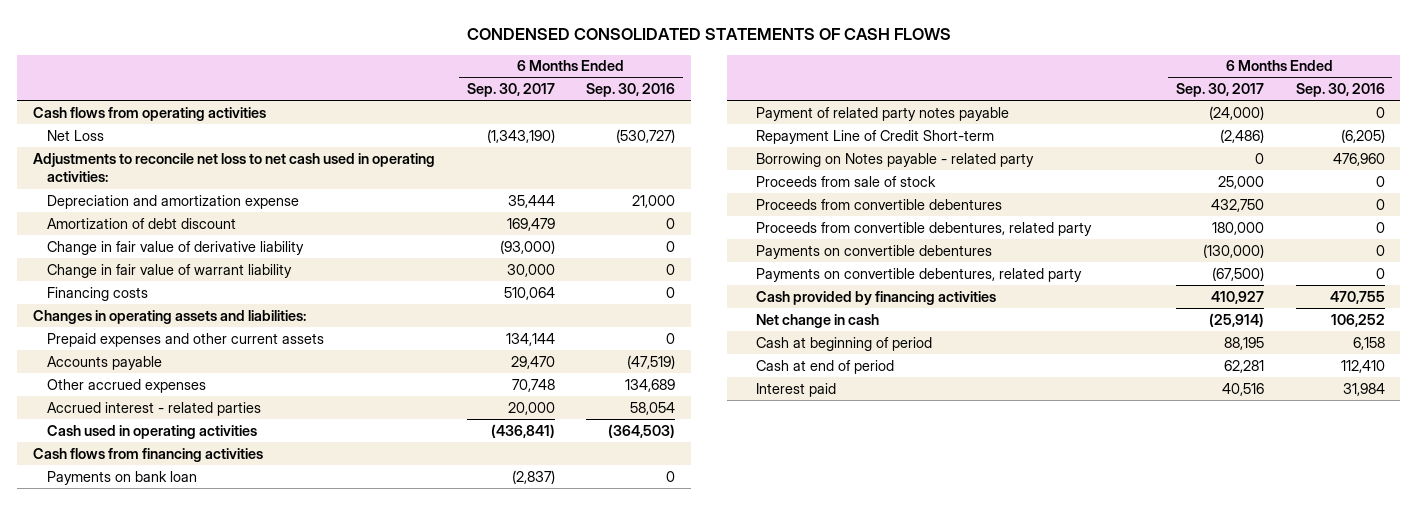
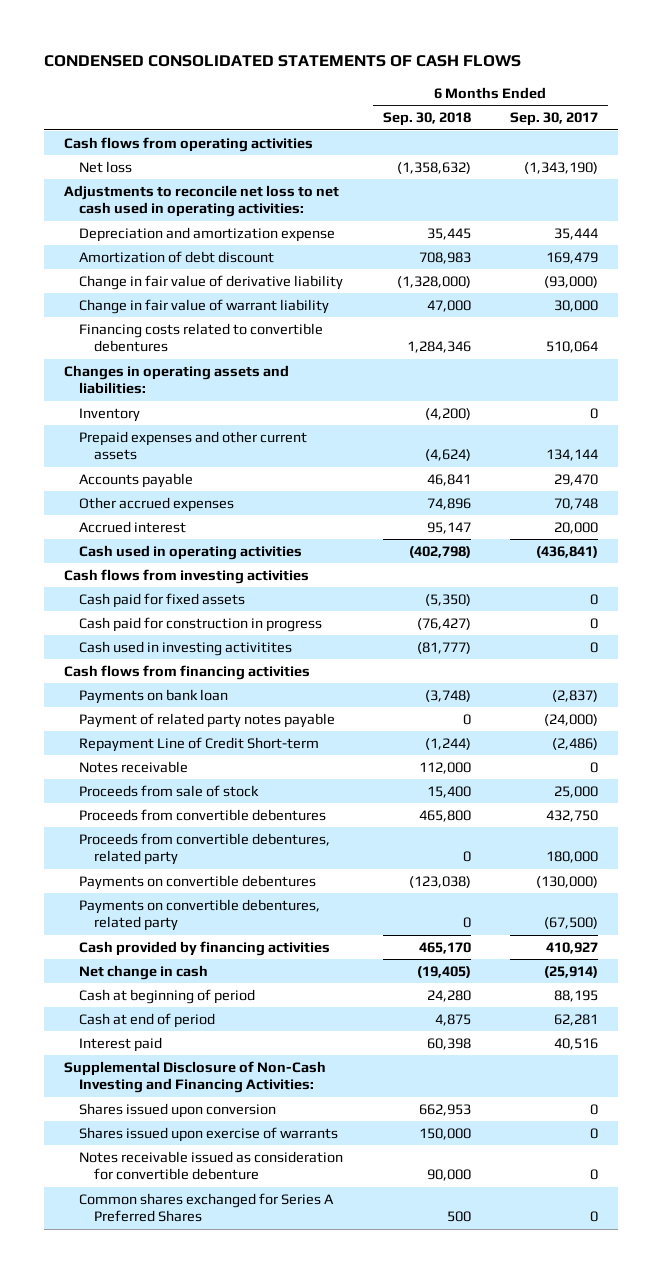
- | 6 Months Ended Sep. 30, 2017 | 6 Months Ended Sep. 30, 2016
+ | 6 Months Ended Sep. 30, 2018 | 6 Months Ended Sep. 30, 2017
- Net Loss | (1,343,190) | (530,727)
+ Net loss | (1,358,632) | (1,343,190)
- Financing costs | 510,064 | 0
+ Financing costs related to convertible debentures | 1,284,346 | 510,064
+ Inventory | (4,200) | 0
- Accrued interest - related parties | 20,000 | 58,054
+ Accrued interest | 95,147 | 20,000
+ Cash flows from investing activities
+ Cash paid for fixed assets | (5,350) | 0
+ Cash paid for construction in progress | (76,427) | 0
+ Cash used in investing activitites | (81,777) | 0
- Borrowing on Notes payable - related party | 0 | 476,960
+ Notes receivable | 112,000 | 0
+ Supplemental Disclosure of Non-Cash Investing and Financing Activities:
+ Shares issued upon conversion | 662,953 | 0
+ Shares issued upon exercise of warrants | 150,000 | 0
+ Notes receivable issued as consideration for convertible debenture | 90,000 | 0
+ Common shares exchanged for Series A Preferred Shares | 500 | 0

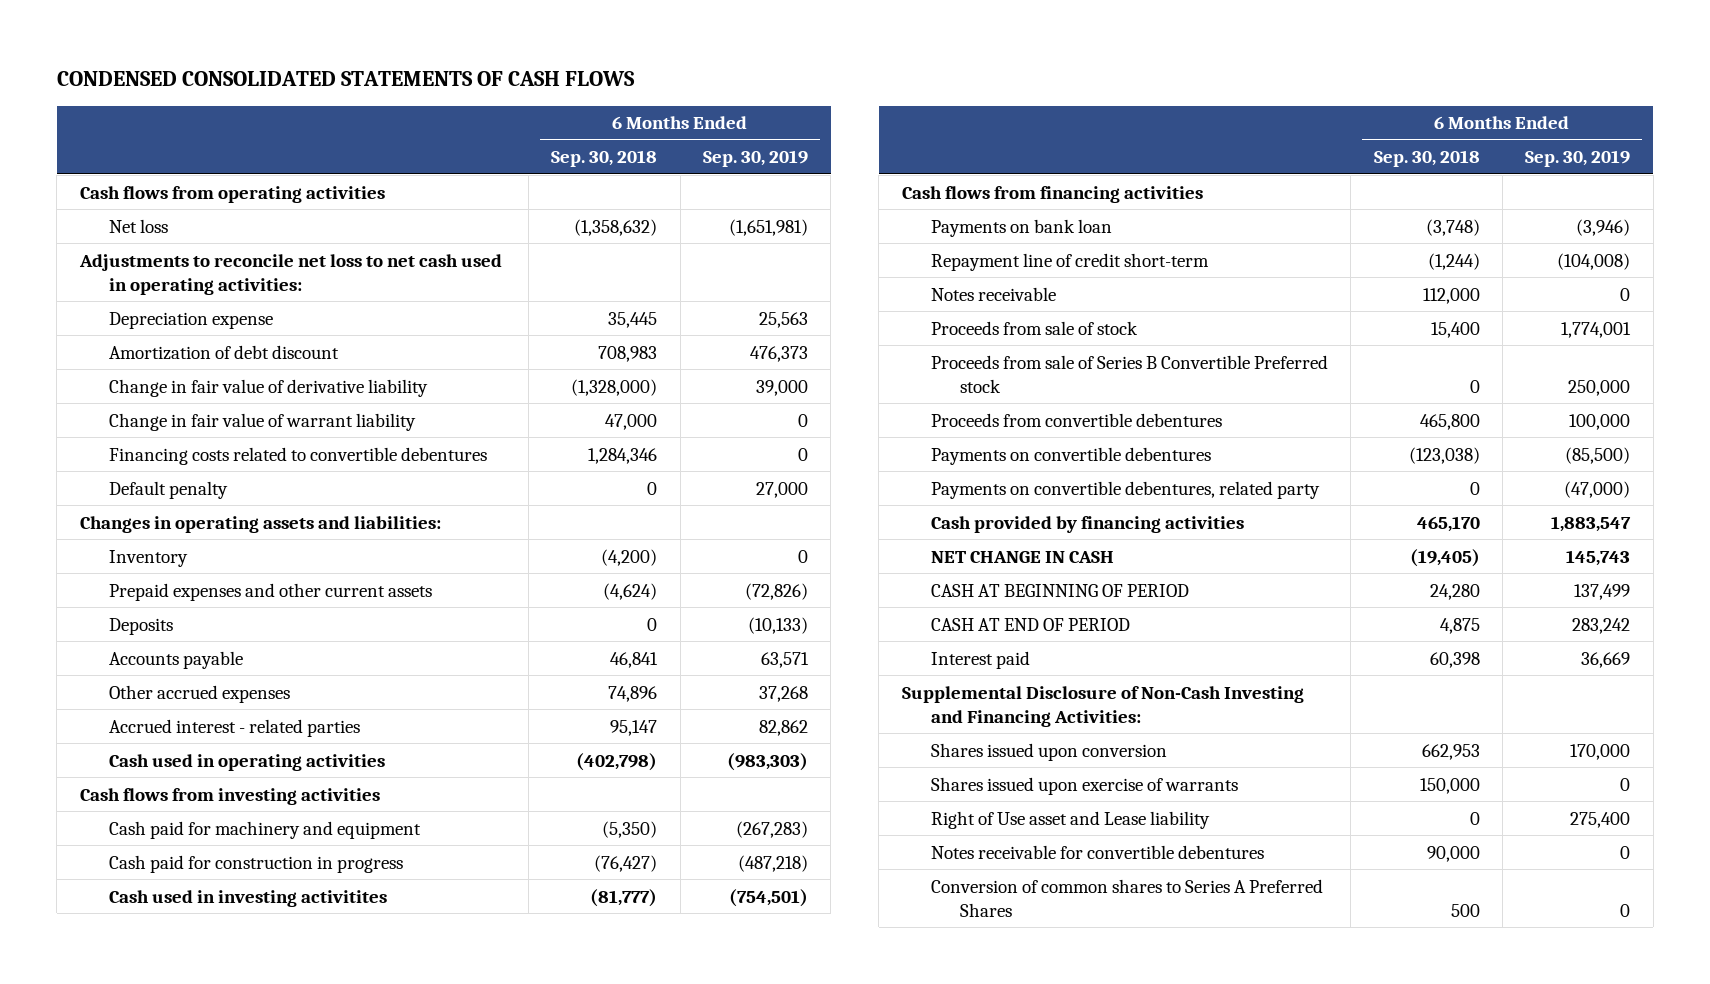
- | 6 Months Ended Sep. 30, 2018 | 6 Months Ended Sep. 30, 2017
+ | 6 Months Ended Sep. 30, 2018 | 6 Months Ended Sep. 30, 2019
- Depreciation and amortization expense | 35,445 | 35,444
+ Depreciation expense | 35,445 | 25,563
+ Default penalty | 0 | 27,000
+ Deposits | 0 | (10,133)
- Accrued interest | 95,147 | 20,000
+ Accrued interest - related parties | 95,147 | 82,862
- Cash paid for fixed assets | (5,350) | 0
+ Cash paid for machinery and equipment | (5,350) | (267,283)
- Payment of related party notes payable | 0 | (24,000)
- Repayment Line of Credit Short-term | (1,244) | (2,486)
+ Repayment line of credit short-term | (1,244) | (104,008)
+ Proceeds from sale of Series B Convertible Preferred stock | 0 | 250,000
- Proceeds from convertible debentures, related party | 0 | 180,000
- Net change in cash | (19,405) | (25,914)
- Cash at beginning of period | 24,280 | 88,195
- Cash at end of period | 4,875 | 62,281
+ NET CHANGE IN CASH | (19,405) | 145,743
+ CASH AT BEGINNING OF PERIOD | 24,280 | 137,499
+ CASH AT END OF PERIOD | 4,875 | 283,242
- Notes receivable issued as consideration for convertible debenture | 90,000 | 0
- Common shares exchanged for Series A Preferred Shares | 500 | 0
+ Right of Use asset and Lease liability | 0 | 275,400
+ Notes receivable for convertible debentures | 90,000 | 0
+ Conversion of common shares to Series A Preferred Shares | 500 | 0

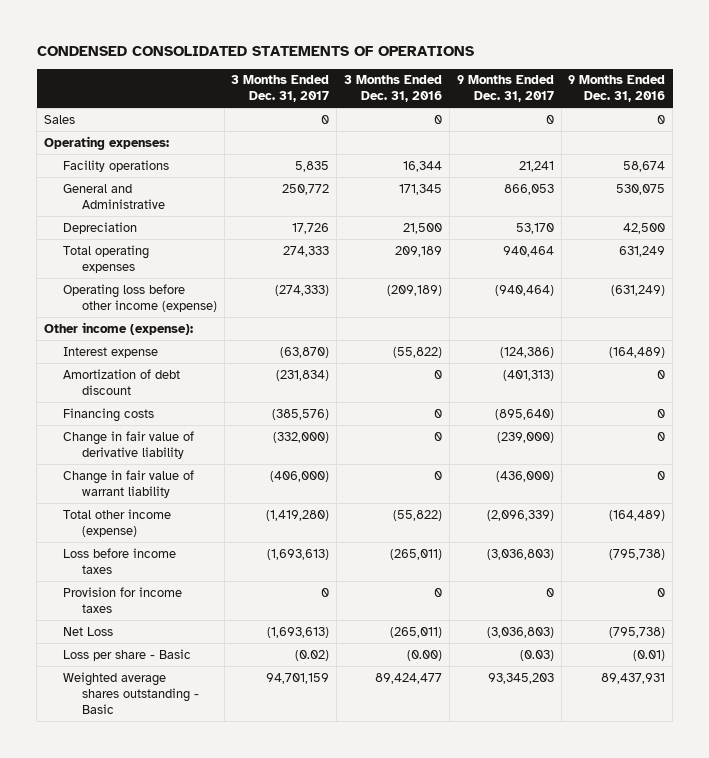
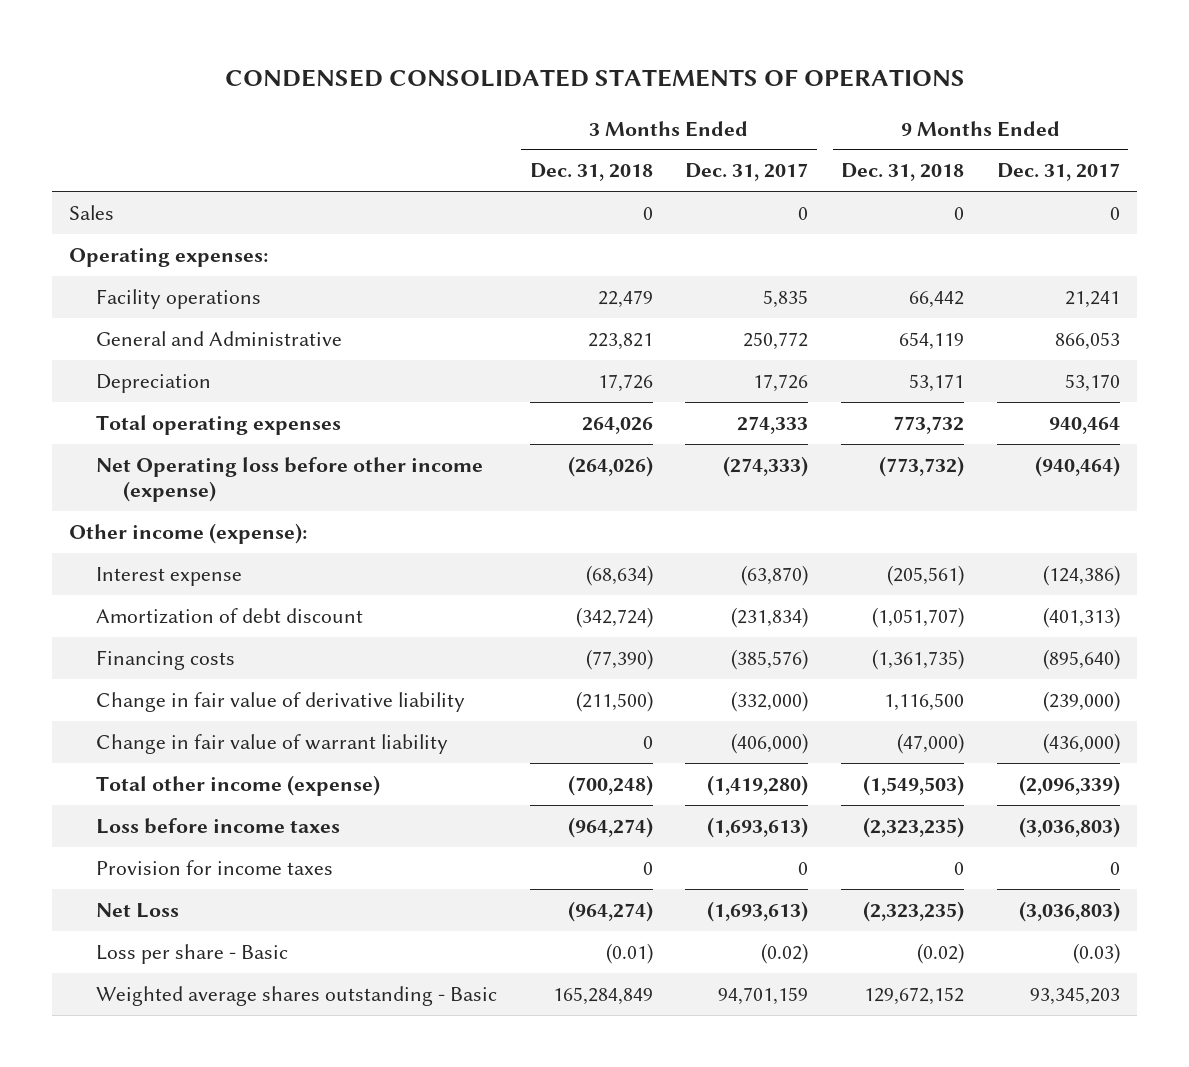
- | 3 Months Ended Dec. 31, 2017 | 3 Months Ended Dec. 31, 2016 | 9 Months Ended Dec. 31, 2017 | 9 Months Ended Dec. 31, 2016
+ | 3 Months Ended Dec. 31, 2018 | 3 Months Ended Dec. 31, 2017 | 9 Months Ended Dec. 31, 2018 | 9 Months Ended Dec. 31, 2017
- Operating loss before other income (expense) | (274,333) | (209,189) | (940,464) | (631,249)
+ Net Operating loss before other income (expense) | (264,026) | (274,333) | (773,732) | (940,464)

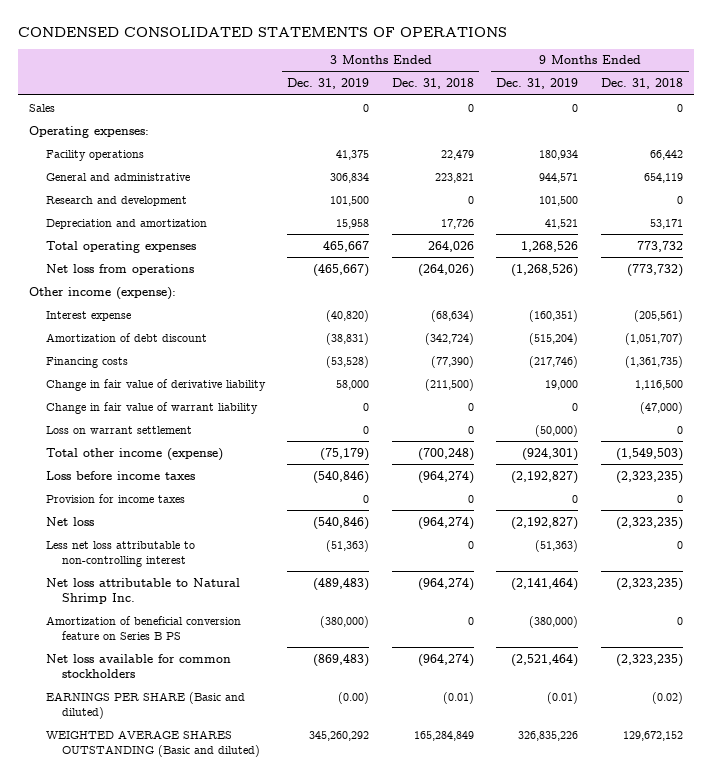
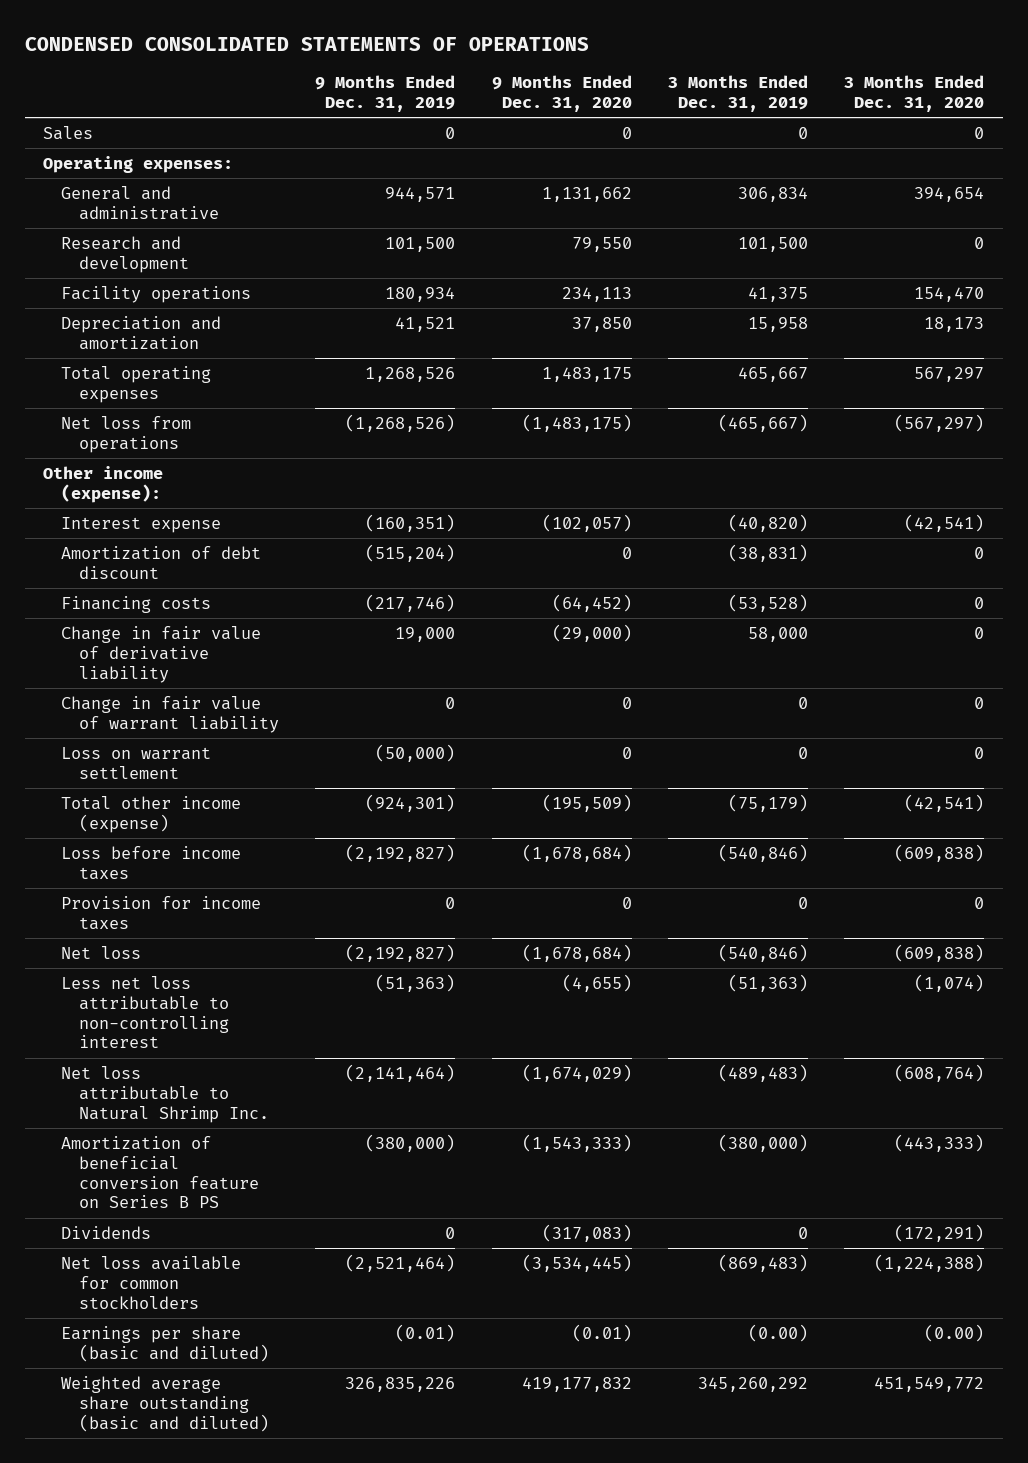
- | 3 Months Ended Dec. 31, 2019 | 3 Months Ended Dec. 31, 2018 | 9 Months Ended Dec. 31, 2019 | 9 Months Ended Dec. 31, 2018
+ | 9 Months Ended Dec. 31, 2019 | 9 Months Ended Dec. 31, 2020 | 3 Months Ended Dec. 31, 2019 | 3 Months Ended Dec. 31, 2020
moved down: Facility operations | 180,934 | 234,113 | 41,375 | 154,470
+ Dividends | 0 | (317,083) | 0 | (172,291)
- EARNINGS PER SHARE (Basic and diluted) | (0.00) | (0.01) | (0.01) | (0.02)
- WEIGHTED AVERAGE SHARES OUTSTANDING (Basic and diluted) | 345,260,292 | 165,284,849 | 326,835,226 | 129,672,152
+ Earnings per share (basic and diluted) | (0.01) | (0.01) | (0.00) | (0.00)
+ Weighted average share outstanding (basic and diluted) | 326,835,226 | 419,177,832 | 345,260,292 | 451,549,772

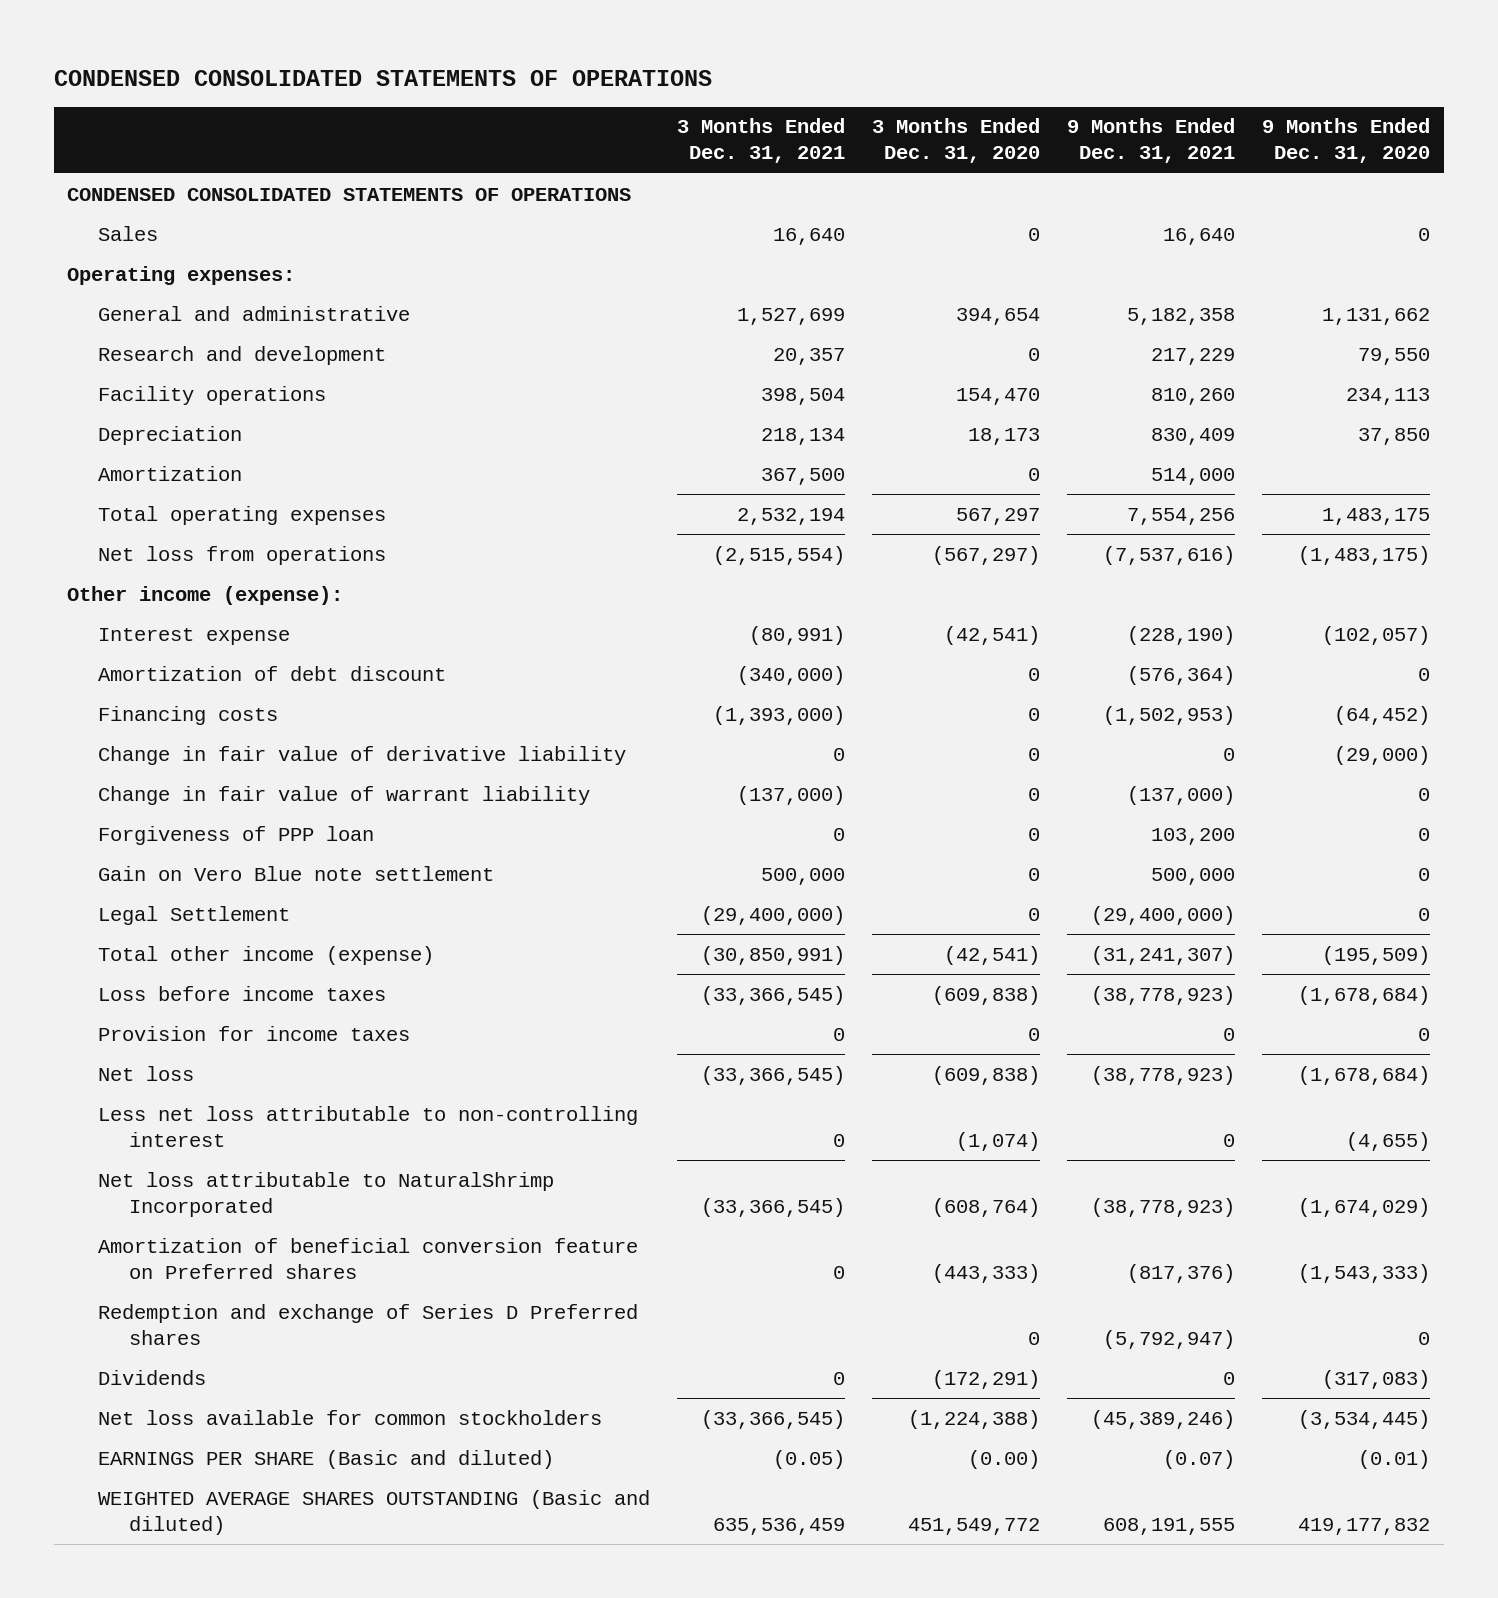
- | 9 Months Ended Dec. 31, 2019 | 9 Months Ended Dec. 31, 2020 | 3 Months Ended Dec. 31, 2019 | 3 Months Ended Dec. 31, 2020
+ | 3 Months Ended Dec. 31, 2021 | 3 Months Ended Dec. 31, 2020 | 9 Months Ended Dec. 31, 2021 | 9 Months Ended Dec. 31, 2020
+ CONDENSED CONSOLIDATED STATEMENTS OF OPERATIONS
- Depreciation and amortization | 41,521 | 37,850 | 15,958 | 18,173
+ Depreciation | 218,134 | 18,173 | 830,409 | 37,850
+ Amortization | 367,500 | 0 | 514,000 |
- Loss on warrant settlement | (50,000) | 0 | 0 | 0
+ Forgiveness of PPP loan | 0 | 0 | 103,200 | 0
+ Gain on Vero Blue note settlement | 500,000 | 0 | 500,000 | 0
+ Legal Settlement | (29,400,000) | 0 | (29,400,000) | 0
- Net loss attributable to Natural Shrimp Inc. | (2,141,464) | (1,674,029) | (489,483) | (608,764)
- Amortization of beneficial conversion feature on Series B PS | (380,000) | (1,543,333) | (380,000) | (443,333)
+ Net loss attributable to NaturalShrimp Incorporated | (33,366,545) | (608,764) | (38,778,923) | (1,674,029)
+ Amortization of beneficial conversion feature on Preferred shares | 0 | (443,333) | (817,376) | (1,543,333)
+ Redemption and exchange of Series D Preferred shares | | 0 | (5,792,947) | 0
- Earnings per share (basic and diluted) | (0.01) | (0.01) | (0.00) | (0.00)
- Weighted average share outstanding (basic and diluted) | 326,835,226 | 419,177,832 | 345,260,292 | 451,549,772
+ EARNINGS PER SHARE (Basic and diluted) | (0.05) | (0.00) | (0.07) | (0.01)
+ WEIGHTED AVERAGE SHARES OUTSTANDING (Basic and diluted) | 635,536,459 | 451,549,772 | 608,191,555 | 419,177,832

